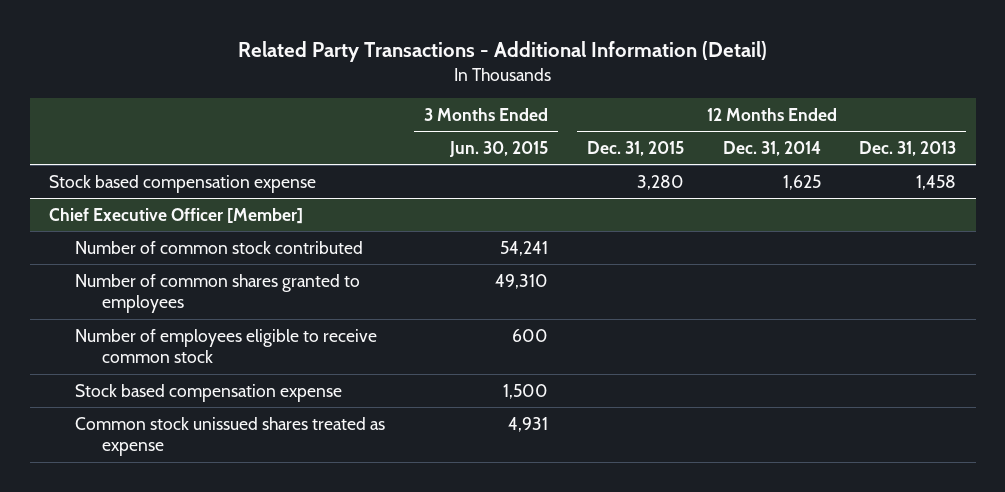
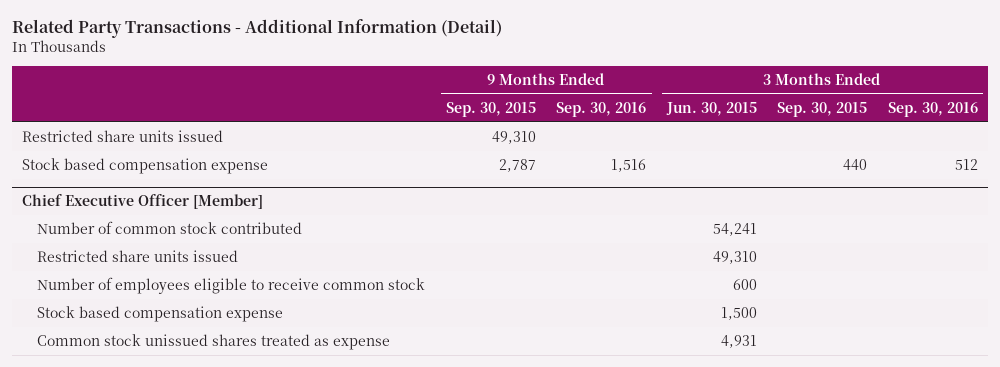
- | 3 Months Ended Jun. 30, 2015 | 12 Months Ended Dec. 31, 2015 | 12 Months Ended Dec. 31, 2014 | 12 Months Ended Dec. 31, 2013
+ | 9 Months Ended Sep. 30, 2015 | 9 Months Ended Sep. 30, 2016 | 3 Months Ended Jun. 30, 2015 | 3 Months Ended Sep. 30, 2015 | 3 Months Ended Sep. 30, 2016
+ Restricted share units issued | 49,310 | | | |
@ Chief Executive Officer [Member]
- Number of common shares granted to employees | 49,310 | | |
+ Restricted share units issued | | | 49,310 | |

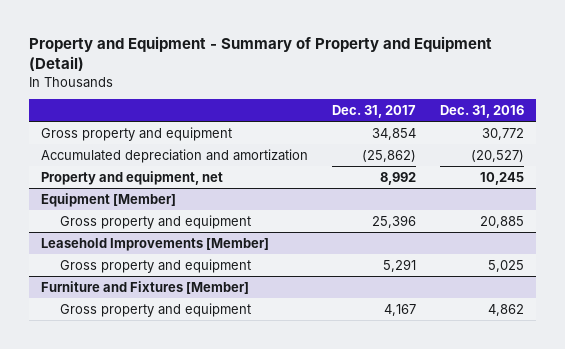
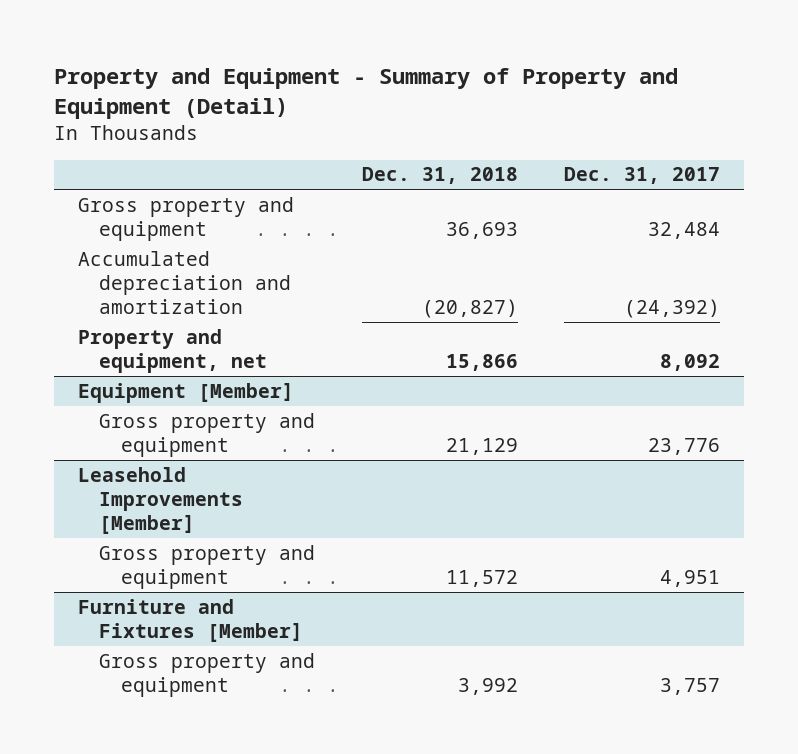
- | Dec. 31, 2017 | Dec. 31, 2016
+ | Dec. 31, 2018 | Dec. 31, 2017
- Gross property and equipment | 34,854 | 30,772
- Accumulated depreciation and amortization | (25,862) | (20,527)
- Property and equipment, net | 8,992 | 10,245
+ Gross property and equipment | 36,693 | 32,484
+ Accumulated depreciation and amortization | (20,827) | (24,392)
+ Property and equipment, net | 15,866 | 8,092
@ Equipment [Member]
- Gross property and equipment | 25,396 | 20,885
+ Gross property and equipment | 21,129 | 23,776
@ Leasehold Improvements [Member]
- Gross property and equipment | 5,291 | 5,025
+ Gross property and equipment | 11,572 | 4,951
@ Furniture and Fixtures [Member]
- Gross property and equipment | 4,167 | 4,862
+ Gross property and equipment | 3,992 | 3,757

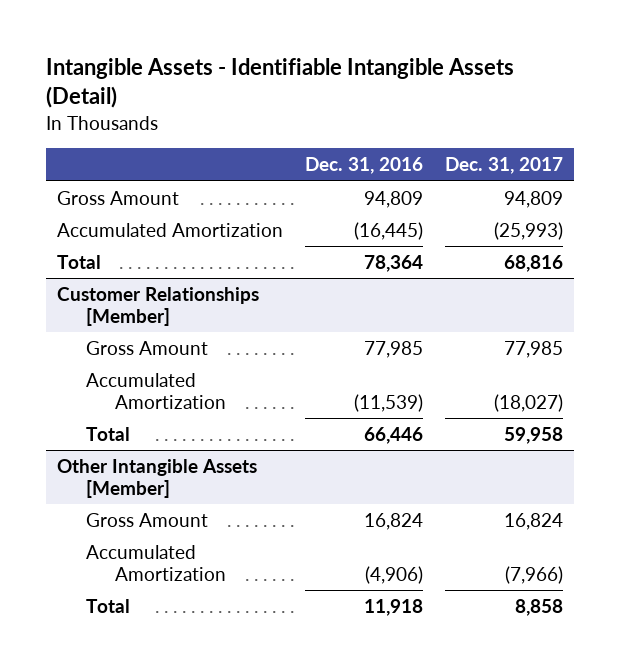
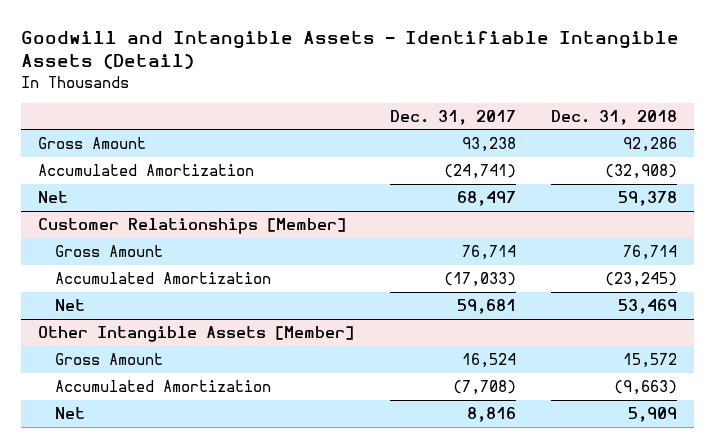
- Intangible Assets - Identifiable Intangible Assets (Detail)
+ Goodwill and Intangible Assets - Identifiable Intangible Assets (Detail)
- | Dec. 31, 2016 | Dec. 31, 2017
+ | Dec. 31, 2017 | Dec. 31, 2018
- Gross Amount | 94,809 | 94,809
- Accumulated Amortization | (16,445) | (25,993)
- Total | 78,364 | 68,816
+ Gross Amount | 93,238 | 92,286
+ Accumulated Amortization | (24,741) | (32,908)
+ Net | 68,497 | 59,378
@ Customer Relationships [Member]
- Gross Amount | 77,985 | 77,985
- Accumulated Amortization | (11,539) | (18,027)
- Total | 66,446 | 59,958
+ Gross Amount | 76,714 | 76,714
+ Accumulated Amortization | (17,033) | (23,245)
+ Net | 59,681 | 53,469
@ Other Intangible Assets [Member]
- Gross Amount | 16,824 | 16,824
- Accumulated Amortization | (4,906) | (7,966)
- Total | 11,918 | 8,858
+ Gross Amount | 16,524 | 15,572
+ Accumulated Amortization | (7,708) | (9,663)
+ Net | 8,816 | 5,909

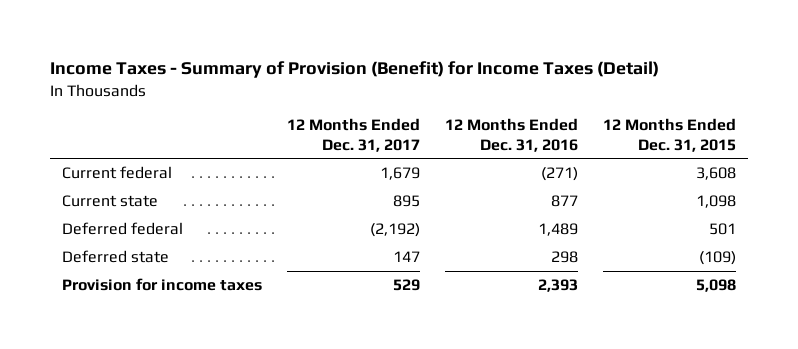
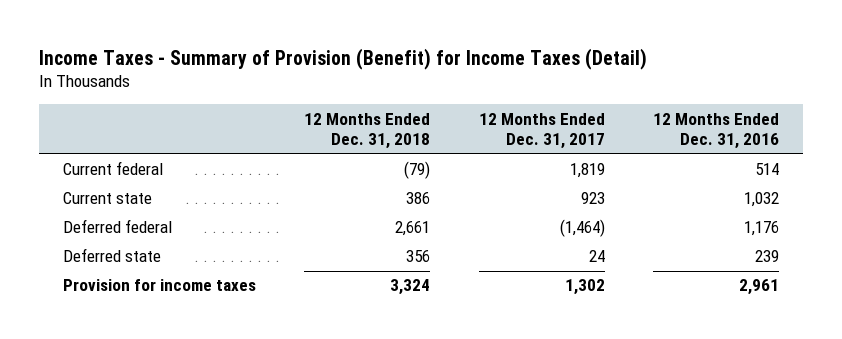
- | 12 Months Ended Dec. 31, 2017 | 12 Months Ended Dec. 31, 2016 | 12 Months Ended Dec. 31, 2015
+ | 12 Months Ended Dec. 31, 2018 | 12 Months Ended Dec. 31, 2017 | 12 Months Ended Dec. 31, 2016
- Current federal | 1,679 | (271) | 3,608
- Current state | 895 | 877 | 1,098
- Deferred federal | (2,192) | 1,489 | 501
- Deferred state | 147 | 298 | (109)
- Provision for income taxes | 529 | 2,393 | 5,098
+ Current federal | (79) | 1,819 | 514
+ Current state | 386 | 923 | 1,032
+ Deferred federal | 2,661 | (1,464) | 1,176
+ Deferred state | 356 | 24 | 239
+ Provision for income taxes | 3,324 | 1,302 | 2,961

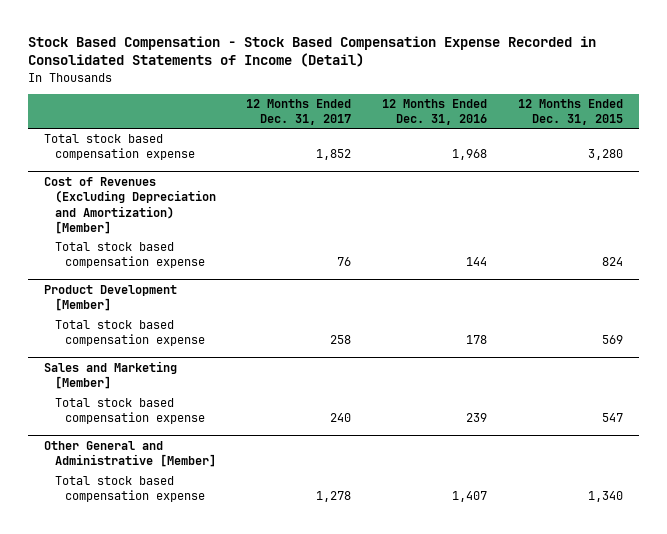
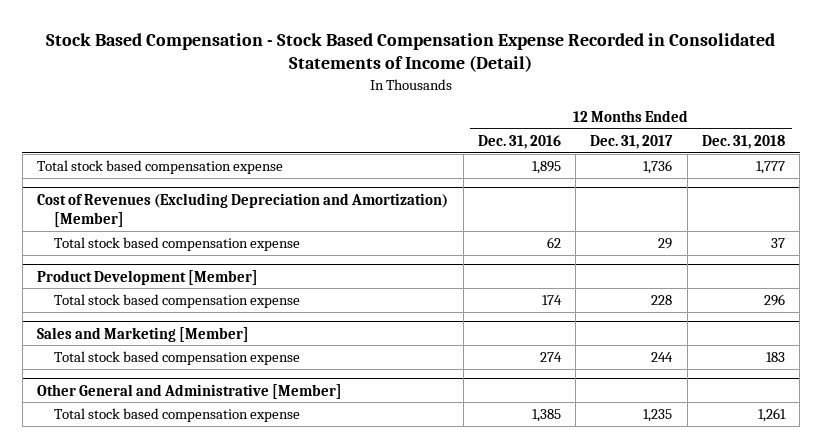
- | 12 Months Ended Dec. 31, 2017 | 12 Months Ended Dec. 31, 2016 | 12 Months Ended Dec. 31, 2015
+ | 12 Months Ended Dec. 31, 2016 | 12 Months Ended Dec. 31, 2017 | 12 Months Ended Dec. 31, 2018
- Total stock based compensation expense | 1,852 | 1,968 | 3,280
+ Total stock based compensation expense | 1,895 | 1,736 | 1,777
@ Cost of Revenues (Excluding Depreciation and Amortization) [Member]
- Total stock based compensation expense | 76 | 144 | 824
+ Total stock based compensation expense | 62 | 29 | 37
@ Product Development [Member]
- Total stock based compensation expense | 258 | 178 | 569
+ Total stock based compensation expense | 174 | 228 | 296
@ Sales and Marketing [Member]
- Total stock based compensation expense | 240 | 239 | 547
+ Total stock based compensation expense | 274 | 244 | 183
@ Other General and Administrative [Member]
- Total stock based compensation expense | 1,278 | 1,407 | 1,340
+ Total stock based compensation expense | 1,385 | 1,235 | 1,261

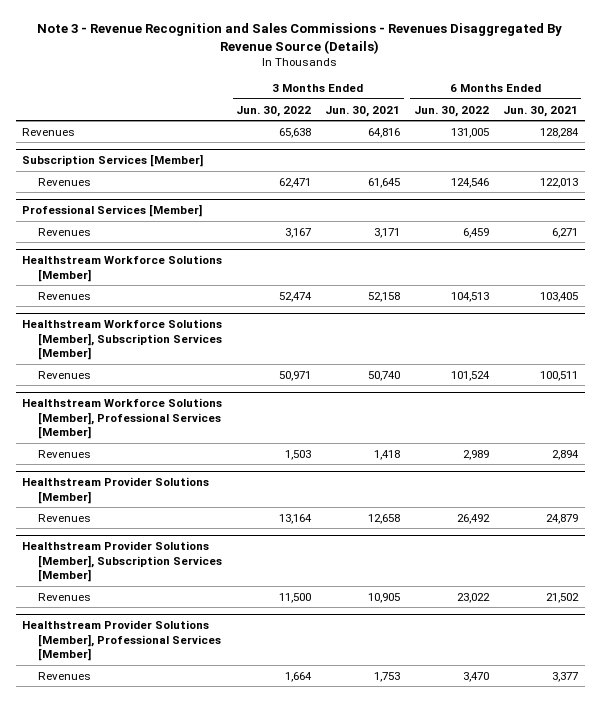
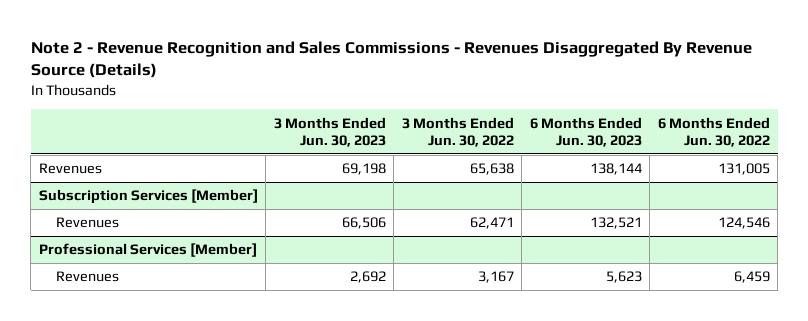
- Note 3 - Revenue Recognition and Sales Commissions - Revenues Disaggregated By Revenue Source (Details)
+ Note 2 - Revenue Recognition and Sales Commissions - Revenues Disaggregated By Revenue Source (Details)
- | 3 Months Ended Jun. 30, 2022 | 3 Months Ended Jun. 30, 2021 | 6 Months Ended Jun. 30, 2022 | 6 Months Ended Jun. 30, 2021
+ | 3 Months Ended Jun. 30, 2023 | 3 Months Ended Jun. 30, 2022 | 6 Months Ended Jun. 30, 2023 | 6 Months Ended Jun. 30, 2022
- Healthstream Workforce Solutions [Member]
- Revenues | 52,474 | 52,158 | 104,513 | 103,405
- Healthstream Workforce Solutions [Member], Subscription Services [Member]
- Revenues | 50,971 | 50,740 | 101,524 | 100,511
- Healthstream Workforce Solutions [Member], Professional Services [Member]
- Revenues | 1,503 | 1,418 | 2,989 | 2,894
- Healthstream Provider Solutions [Member]
- Revenues | 13,164 | 12,658 | 26,492 | 24,879
- Healthstream Provider Solutions [Member], Subscription Services [Member]
- Revenues | 11,500 | 10,905 | 23,022 | 21,502
- Healthstream Provider Solutions [Member], Professional Services [Member]
- Revenues | 1,664 | 1,753 | 3,470 | 3,377

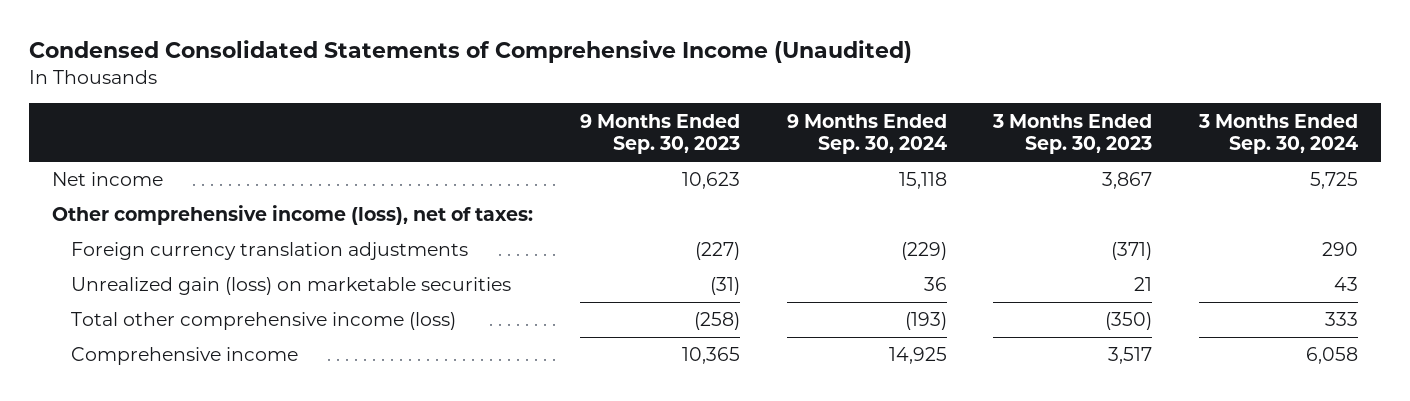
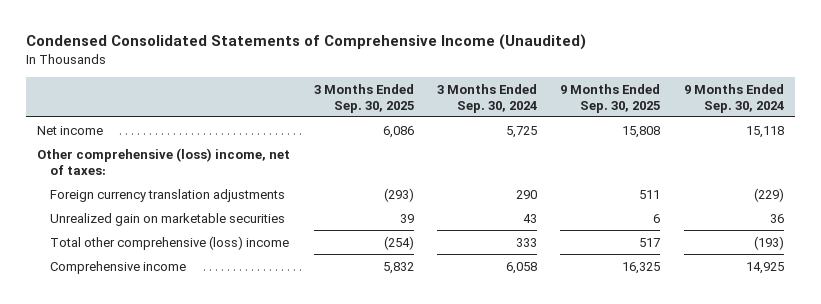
- | 9 Months Ended Sep. 30, 2023 | 9 Months Ended Sep. 30, 2024 | 3 Months Ended Sep. 30, 2023 | 3 Months Ended Sep. 30, 2024
+ | 3 Months Ended Sep. 30, 2025 | 3 Months Ended Sep. 30, 2024 | 9 Months Ended Sep. 30, 2025 | 9 Months Ended Sep. 30, 2024
- Other comprehensive income (loss), net of taxes:
+ Other comprehensive (loss) income, net of taxes:
- Unrealized gain (loss) on marketable securities | (31) | 36 | 21 | 43
- Total other comprehensive income (loss) | (258) | (193) | (350) | 333
+ Unrealized gain on marketable securities | 39 | 43 | 6 | 36
+ Total other comprehensive (loss) income | (254) | 333 | 517 | (193)

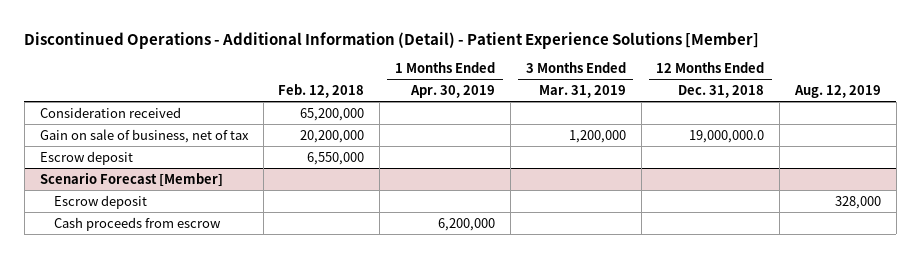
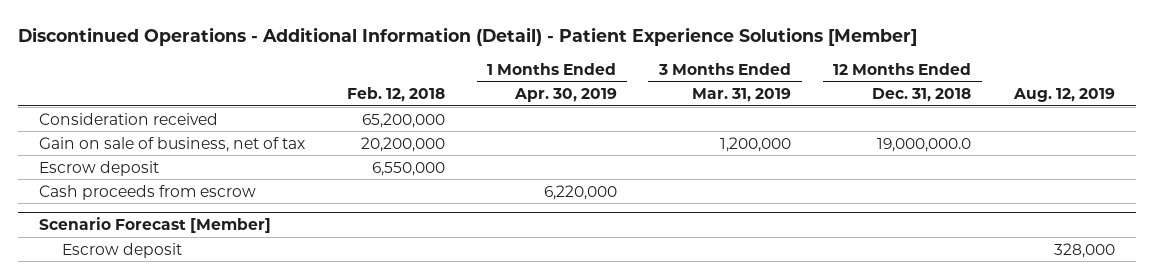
+ Cash proceeds from escrow | | 6,220,000 | | |
@ Scenario Forecast [Member]
- Cash proceeds from escrow | | 6,200,000 | | |

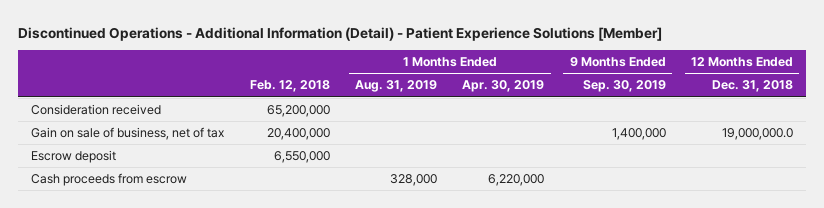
- | Feb. 12, 2018 | 1 Months Ended Apr. 30, 2019 | 3 Months Ended Mar. 31, 2019 | 12 Months Ended Dec. 31, 2018 | Aug. 12, 2019
+ | Feb. 12, 2018 | 1 Months Ended Aug. 31, 2019 | 1 Months Ended Apr. 30, 2019 | 9 Months Ended Sep. 30, 2019 | 12 Months Ended Dec. 31, 2018
- Gain on sale of business, net of tax | 20,200,000 | | 1,200,000 | 19,000,000.0 |
+ Gain on sale of business, net of tax | 20,400,000 | | | 1,400,000 | 19,000,000.0
- Scenario Forecast [Member]
- Escrow deposit | | | | | 328,000

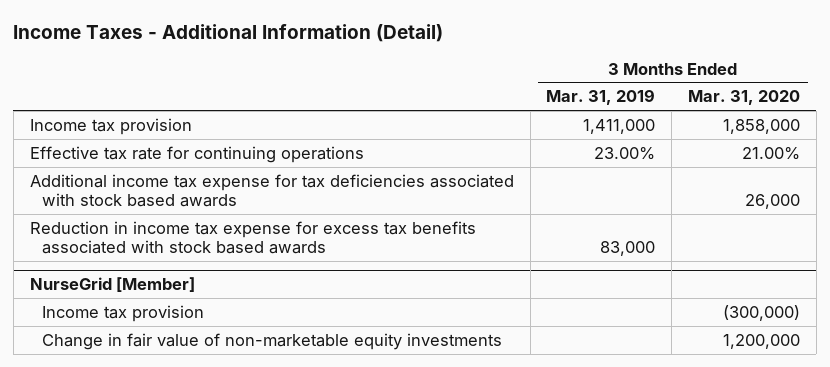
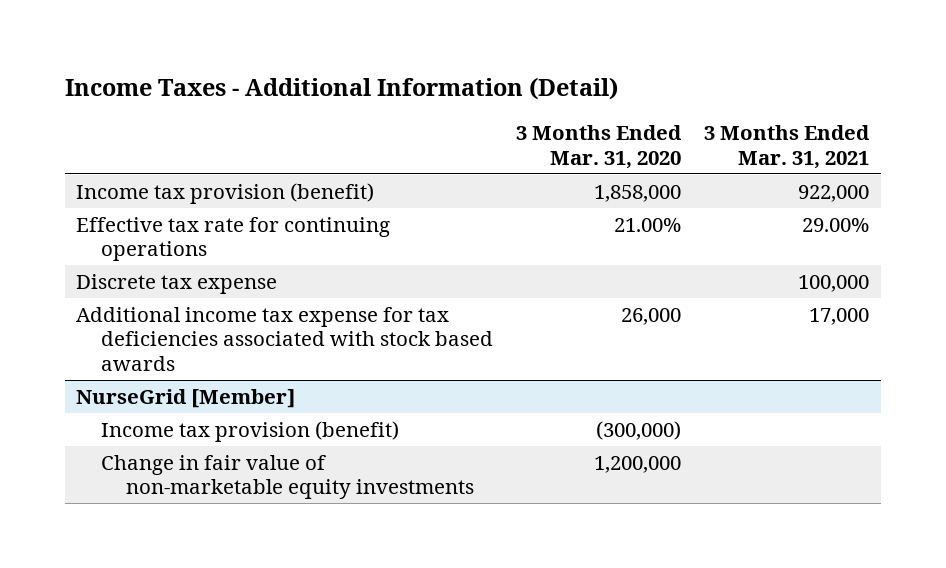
- | 3 Months Ended Mar. 31, 2019 | 3 Months Ended Mar. 31, 2020
+ | 3 Months Ended Mar. 31, 2020 | 3 Months Ended Mar. 31, 2021
- Income tax provision | 1,411,000 | 1,858,000
+ Income tax provision (benefit) | 1,858,000 | 922,000
+ Discrete tax expense | | 100,000
- Reduction in income tax expense for excess tax benefits associated with stock based awards | 83,000 |
@ NurseGrid [Member]
- Income tax provision | | (300,000)
+ Income tax provision (benefit) | (300,000) |

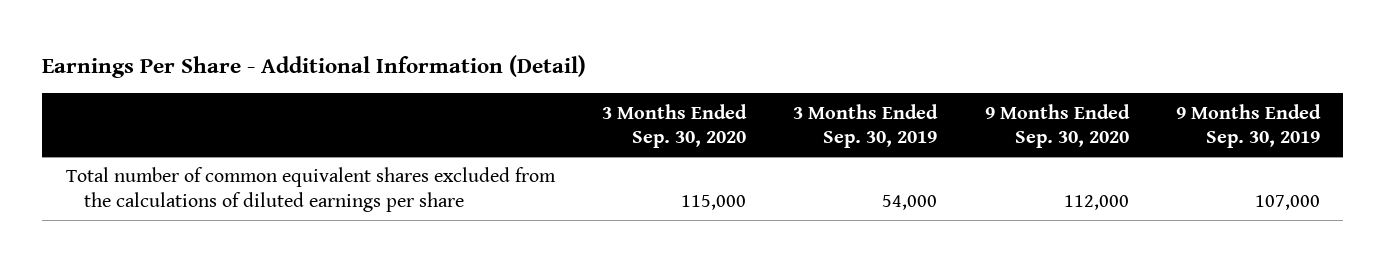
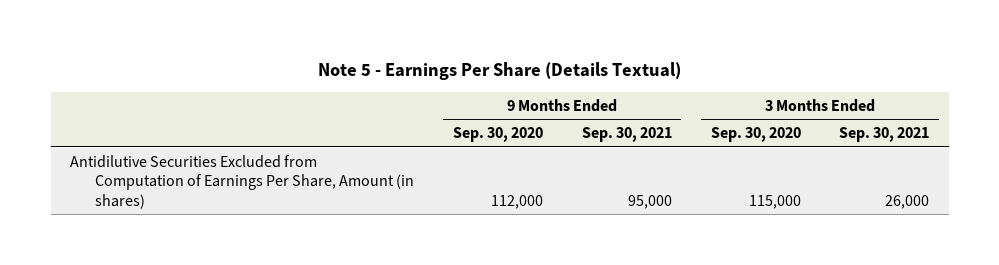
- Earnings Per Share - Additional Information (Detail)
+ Note 5 - Earnings Per Share (Details Textual)
- | 3 Months Ended Sep. 30, 2020 | 3 Months Ended Sep. 30, 2019 | 9 Months Ended Sep. 30, 2020 | 9 Months Ended Sep. 30, 2019
+ | 9 Months Ended Sep. 30, 2020 | 9 Months Ended Sep. 30, 2021 | 3 Months Ended Sep. 30, 2020 | 3 Months Ended Sep. 30, 2021
- Total number of common equivalent shares excluded from the calculations of diluted earnings per share | 115,000 | 54,000 | 112,000 | 107,000
+ Antidilutive Securities Excluded from Computation of Earnings Per Share, Amount (in shares) | 112,000 | 95,000 | 115,000 | 26,000

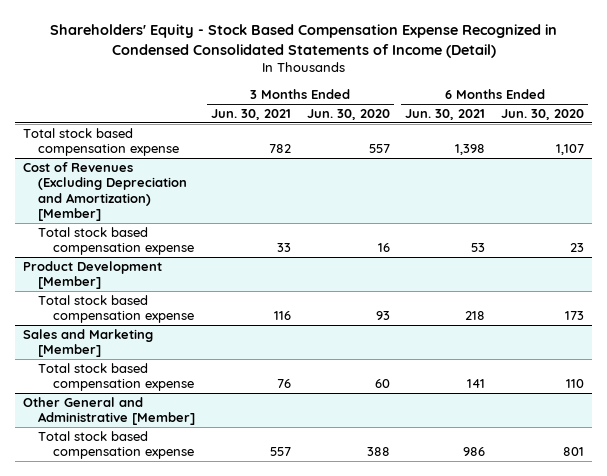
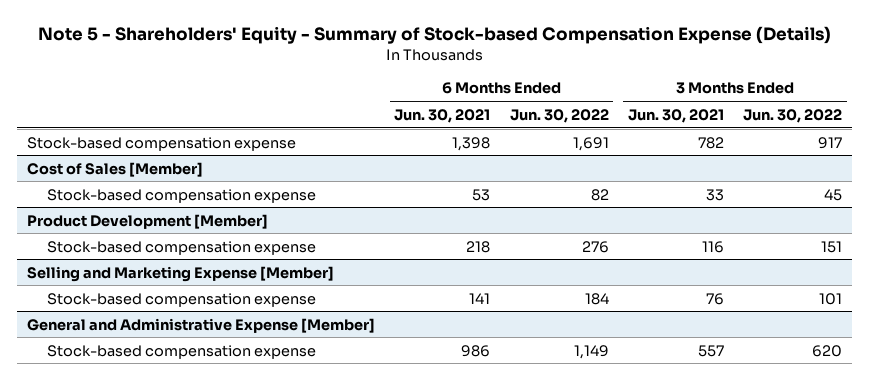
- Shareholders' Equity - Stock Based Compensation Expense Recognized in Condensed Consolidated Statements of Income (Detail)
+ Note 5 - Shareholders' Equity - Summary of Stock-based Compensation Expense (Details)
- | 3 Months Ended Jun. 30, 2021 | 3 Months Ended Jun. 30, 2020 | 6 Months Ended Jun. 30, 2021 | 6 Months Ended Jun. 30, 2020
+ | 6 Months Ended Jun. 30, 2021 | 6 Months Ended Jun. 30, 2022 | 3 Months Ended Jun. 30, 2021 | 3 Months Ended Jun. 30, 2022
- Total stock based compensation expense | 782 | 557 | 1,398 | 1,107
- Cost of Revenues (Excluding Depreciation and Amortization) [Member]
- Total stock based compensation expense | 33 | 16 | 53 | 23
+ Stock-based compensation expense | 1,398 | 1,691 | 782 | 917
+ Cost of Sales [Member]
+ Stock-based compensation expense | 53 | 82 | 33 | 45
@ Product Development [Member]
- Total stock based compensation expense | 116 | 93 | 218 | 173
- Sales and Marketing [Member]
- Total stock based compensation expense | 76 | 60 | 141 | 110
- Other General and Administrative [Member]
- Total stock based compensation expense | 557 | 388 | 986 | 801
@ Product Development [Member]
+ Stock-based compensation expense | 218 | 276 | 116 | 151
+ Selling and Marketing Expense [Member]
+ Stock-based compensation expense | 141 | 184 | 76 | 101
+ General and Administrative Expense [Member]
+ Stock-based compensation expense | 986 | 1,149 | 557 | 620

